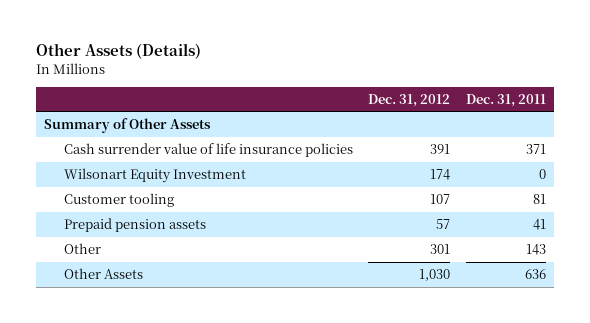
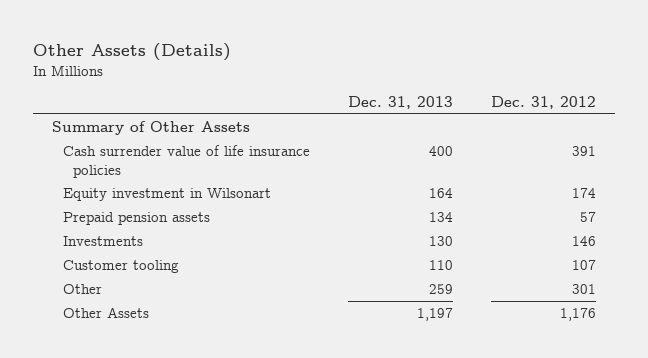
- | Dec. 31, 2012 | Dec. 31, 2011
+ | Dec. 31, 2013 | Dec. 31, 2012
- Wilsonart Equity Investment | 174 | 0
+ Equity investment in Wilsonart | 164 | 174
+ Investments | 130 | 146
moved down: Customer tooling | 110 | 107
- Other Assets | 1,030 | 636
+ Other Assets | 1,197 | 1,176

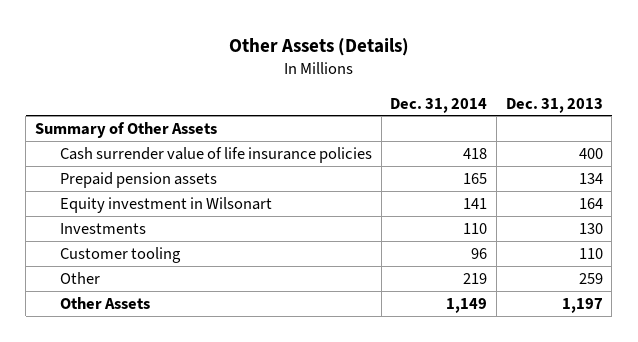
- | Dec. 31, 2013 | Dec. 31, 2012
+ | Dec. 31, 2014 | Dec. 31, 2013
moved down: Equity investment in Wilsonart | 141 | 164

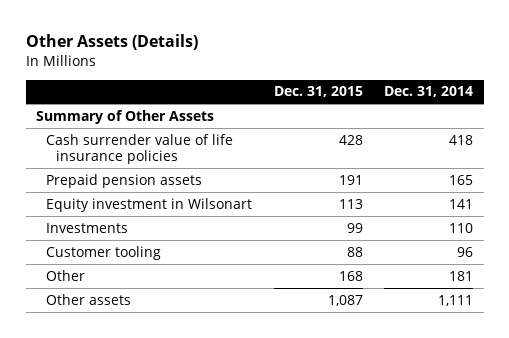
- | Dec. 31, 2014 | Dec. 31, 2013
+ | Dec. 31, 2015 | Dec. 31, 2014
- Other | 219 | 259
- Other Assets | 1,149 | 1,197
+ Other | 168 | 181
+ Other assets | 1,087 | 1,111

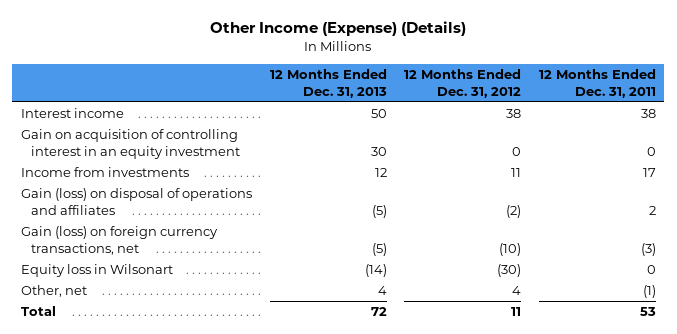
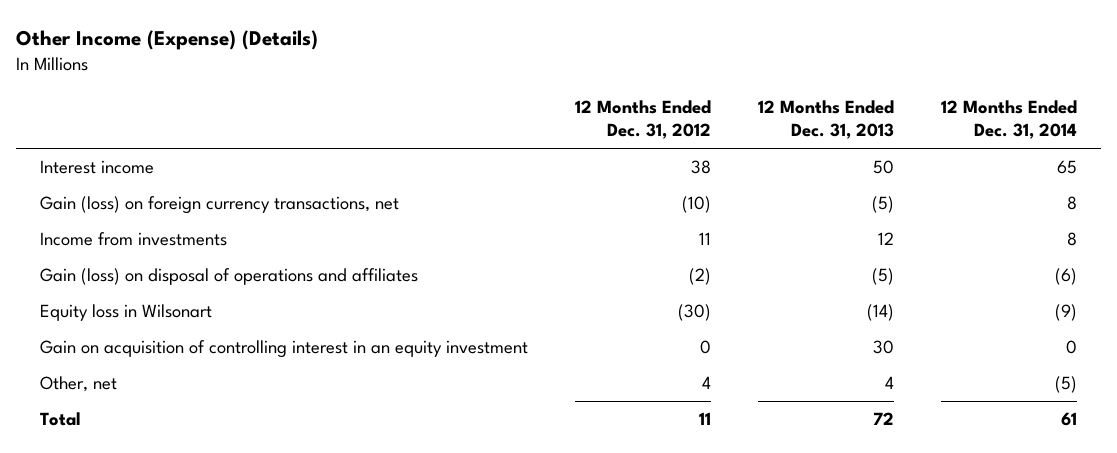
- | 12 Months Ended Dec. 31, 2013 | 12 Months Ended Dec. 31, 2012 | 12 Months Ended Dec. 31, 2011
+ | 12 Months Ended Dec. 31, 2012 | 12 Months Ended Dec. 31, 2013 | 12 Months Ended Dec. 31, 2014
moved up: Gain (loss) on foreign currency transactions, net | (10) | (5) | 8
moved down: Gain on acquisition of controlling interest in an equity investment | 0 | 30 | 0

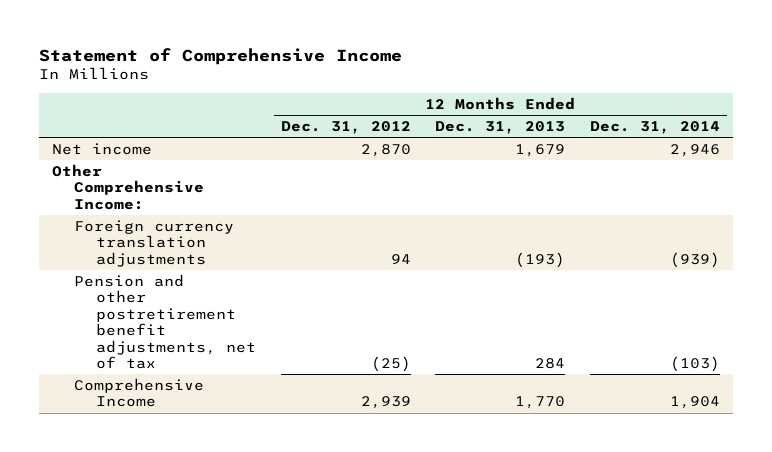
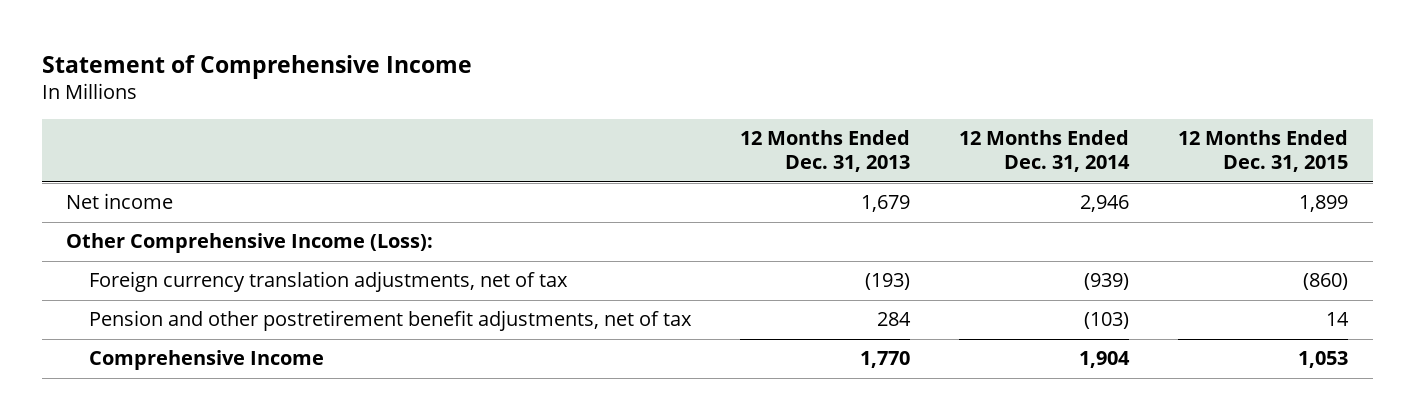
- | 12 Months Ended Dec. 31, 2012 | 12 Months Ended Dec. 31, 2013 | 12 Months Ended Dec. 31, 2014
+ | 12 Months Ended Dec. 31, 2013 | 12 Months Ended Dec. 31, 2014 | 12 Months Ended Dec. 31, 2015
- Other Comprehensive Income:
- Foreign currency translation adjustments | 94 | (193) | (939)
+ Other Comprehensive Income (Loss):
+ Foreign currency translation adjustments, net of tax | (193) | (939) | (860)

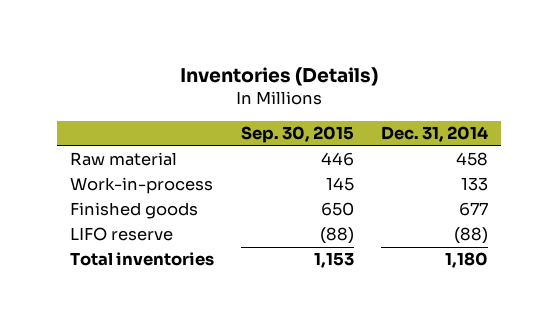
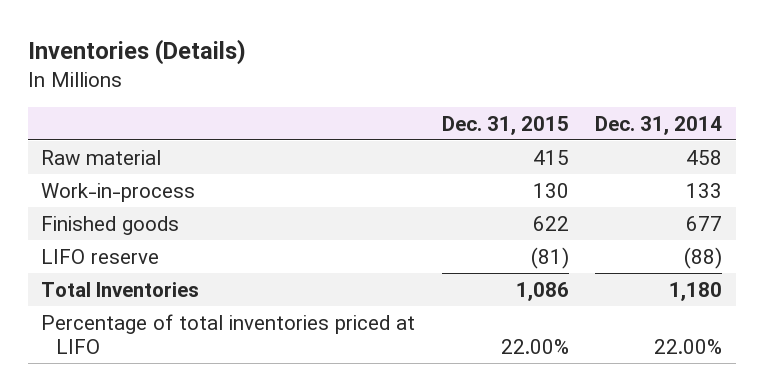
- | Sep. 30, 2015 | Dec. 31, 2014
+ | Dec. 31, 2015 | Dec. 31, 2014
- Total inventories | 1,153 | 1,180
+ Total Inventories | 1,086 | 1,180
+ Percentage of total inventories priced at LIFO | 22.00% | 22.00%

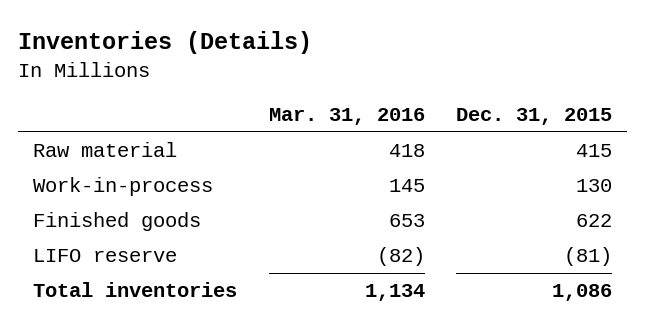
- | Dec. 31, 2015 | Dec. 31, 2014
+ | Mar. 31, 2016 | Dec. 31, 2015
- Total Inventories | 1,086 | 1,180
- Percentage of total inventories priced at LIFO | 22.00% | 22.00%
+ Total inventories | 1,134 | 1,086

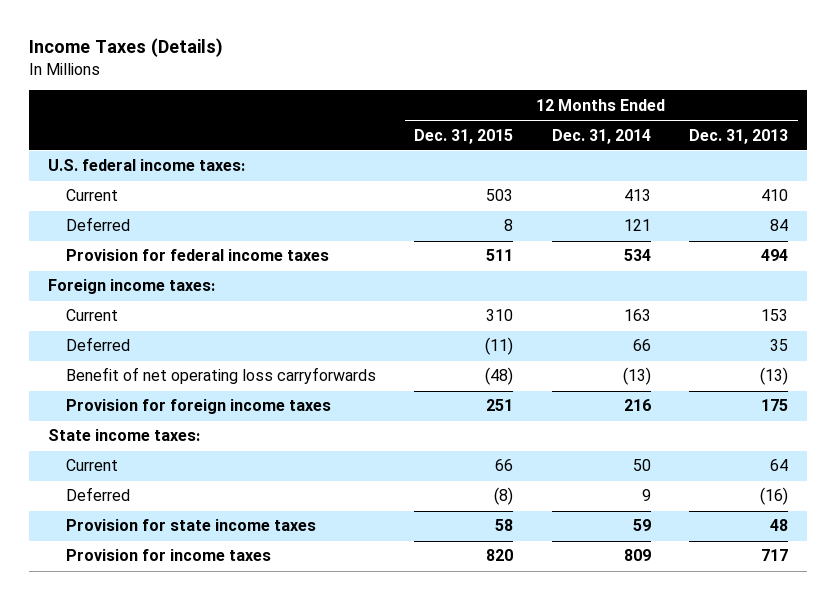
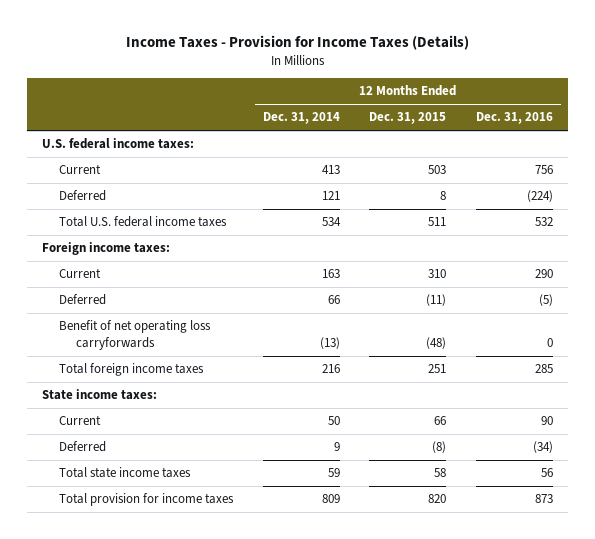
- Income Taxes (Details)
+ Income Taxes - Provision for Income Taxes (Details)
- | 12 Months Ended Dec. 31, 2015 | 12 Months Ended Dec. 31, 2014 | 12 Months Ended Dec. 31, 2013
+ | 12 Months Ended Dec. 31, 2014 | 12 Months Ended Dec. 31, 2015 | 12 Months Ended Dec. 31, 2016
- Provision for federal income taxes | 511 | 534 | 494
+ Total U.S. federal income taxes | 534 | 511 | 532
- Provision for foreign income taxes | 251 | 216 | 175
+ Total foreign income taxes | 216 | 251 | 285
- Provision for state income taxes | 58 | 59 | 48
- Provision for income taxes | 820 | 809 | 717
+ Total state income taxes | 59 | 58 | 56
+ Total provision for income taxes | 809 | 820 | 873

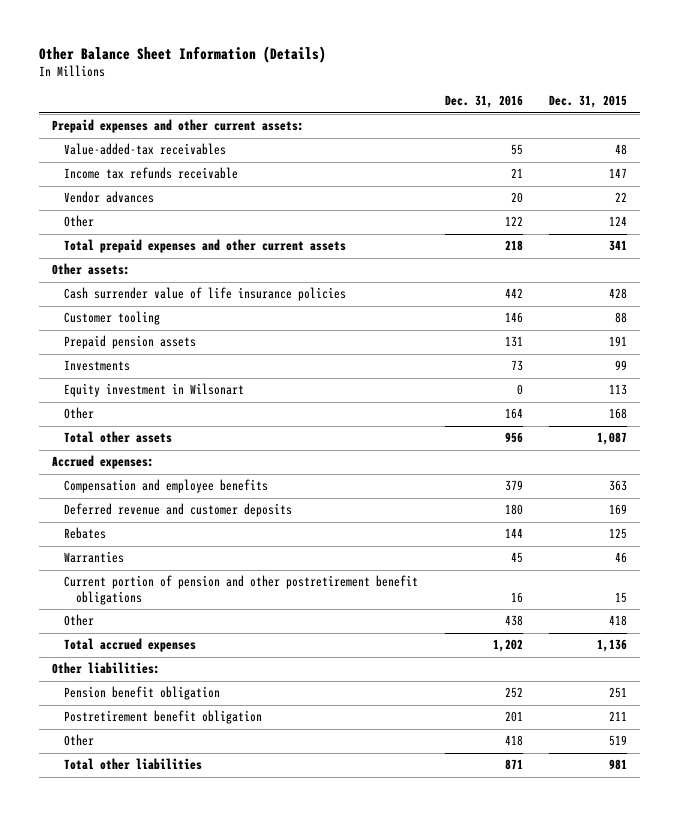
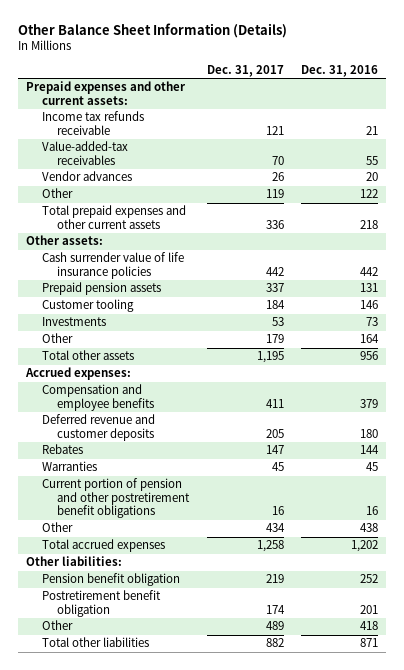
- | Dec. 31, 2016 | Dec. 31, 2015
+ | Dec. 31, 2017 | Dec. 31, 2016
moved down: Value-added-tax receivables | 70 | 55
moved down: Customer tooling | 184 | 146
- Equity investment in Wilsonart | 0 | 113

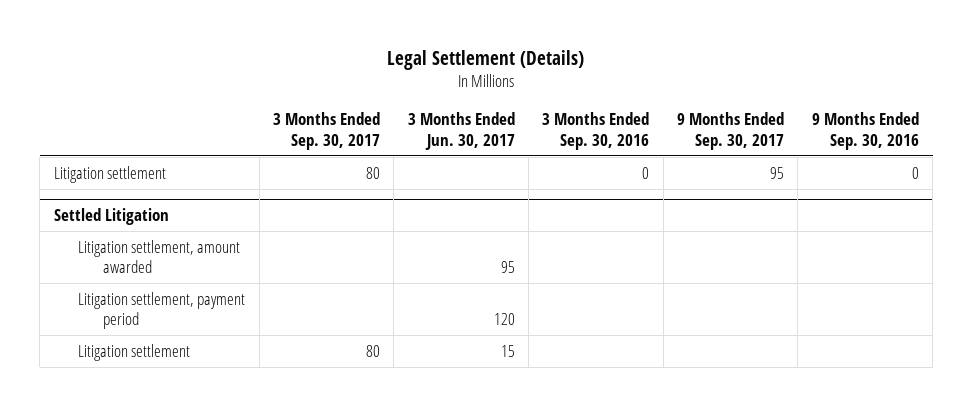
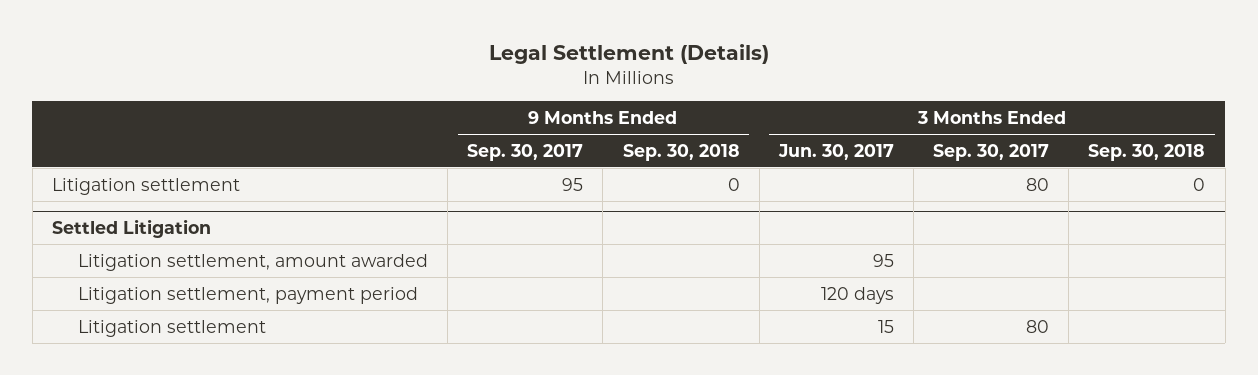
- | 3 Months Ended Sep. 30, 2017 | 3 Months Ended Jun. 30, 2017 | 3 Months Ended Sep. 30, 2016 | 9 Months Ended Sep. 30, 2017 | 9 Months Ended Sep. 30, 2016
+ | 9 Months Ended Sep. 30, 2017 | 9 Months Ended Sep. 30, 2018 | 3 Months Ended Jun. 30, 2017 | 3 Months Ended Sep. 30, 2017 | 3 Months Ended Sep. 30, 2018
@ Settled Litigation
- Litigation settlement, payment period | | 120 | | |
+ Litigation settlement, payment period | | | 120 days | |

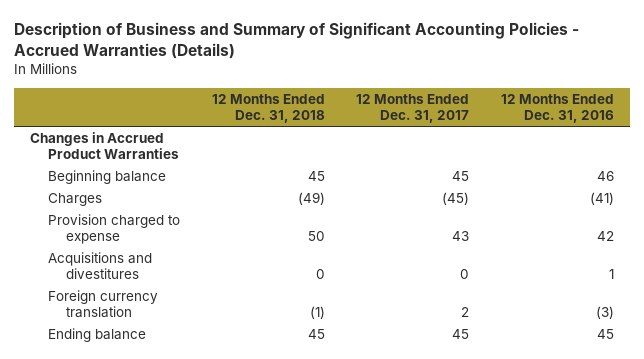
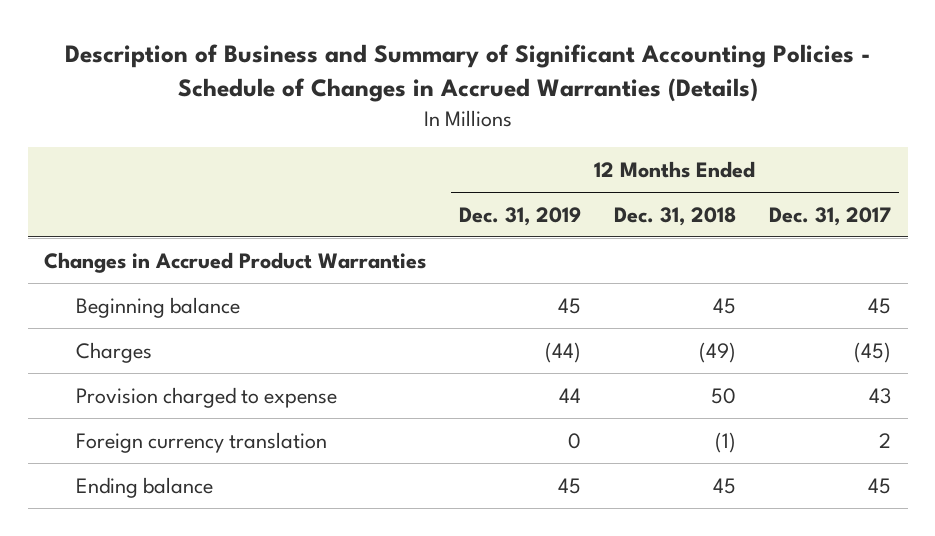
- Description of Business and Summary of Significant Accounting Policies - Accrued Warranties (Details)
+ Description of Business and Summary of Significant Accounting Policies - Schedule of Changes in Accrued Warranties (Details)
- | 12 Months Ended Dec. 31, 2018 | 12 Months Ended Dec. 31, 2017 | 12 Months Ended Dec. 31, 2016
+ | 12 Months Ended Dec. 31, 2019 | 12 Months Ended Dec. 31, 2018 | 12 Months Ended Dec. 31, 2017
- Acquisitions and divestitures | 0 | 0 | 1

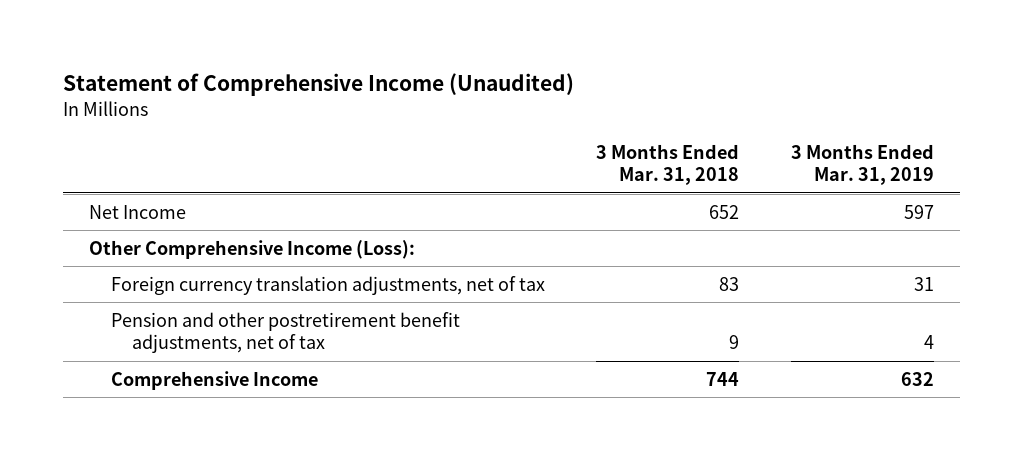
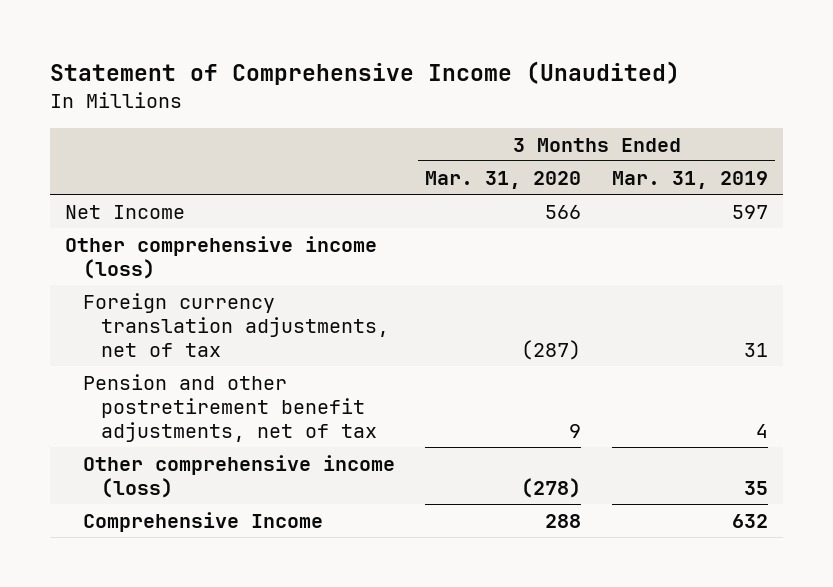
- | 3 Months Ended Mar. 31, 2018 | 3 Months Ended Mar. 31, 2019
+ | 3 Months Ended Mar. 31, 2020 | 3 Months Ended Mar. 31, 2019
- Other Comprehensive Income (Loss):
+ Other comprehensive income (loss)
+ Other comprehensive income (loss) | (278) | 35

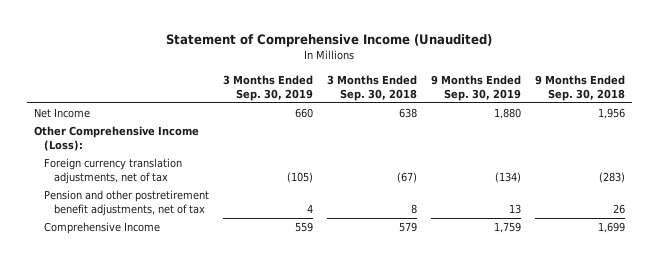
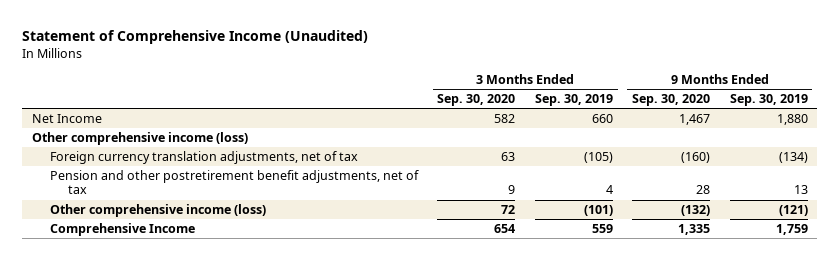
- | 3 Months Ended Sep. 30, 2019 | 3 Months Ended Sep. 30, 2018 | 9 Months Ended Sep. 30, 2019 | 9 Months Ended Sep. 30, 2018
+ | 3 Months Ended Sep. 30, 2020 | 3 Months Ended Sep. 30, 2019 | 9 Months Ended Sep. 30, 2020 | 9 Months Ended Sep. 30, 2019
- Other Comprehensive Income (Loss):
+ Other comprehensive income (loss)
+ Other comprehensive income (loss) | 72 | (101) | (132) | (121)

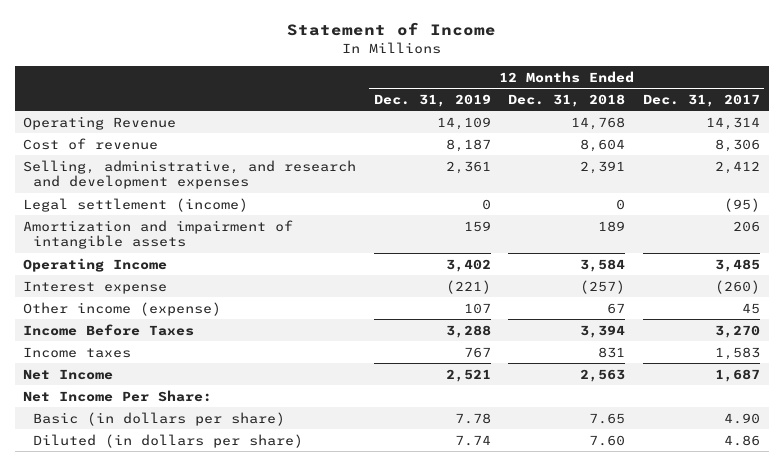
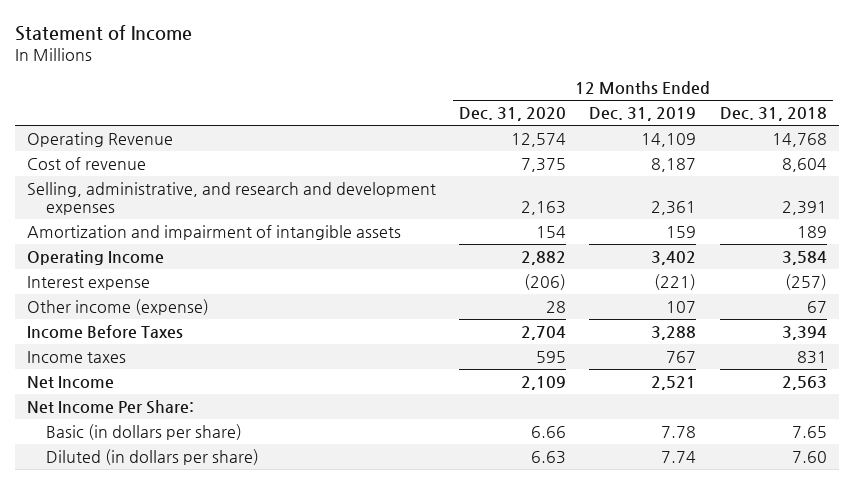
- | 12 Months Ended Dec. 31, 2019 | 12 Months Ended Dec. 31, 2018 | 12 Months Ended Dec. 31, 2017
+ | 12 Months Ended Dec. 31, 2020 | 12 Months Ended Dec. 31, 2019 | 12 Months Ended Dec. 31, 2018
- Legal settlement (income) | 0 | 0 | (95)

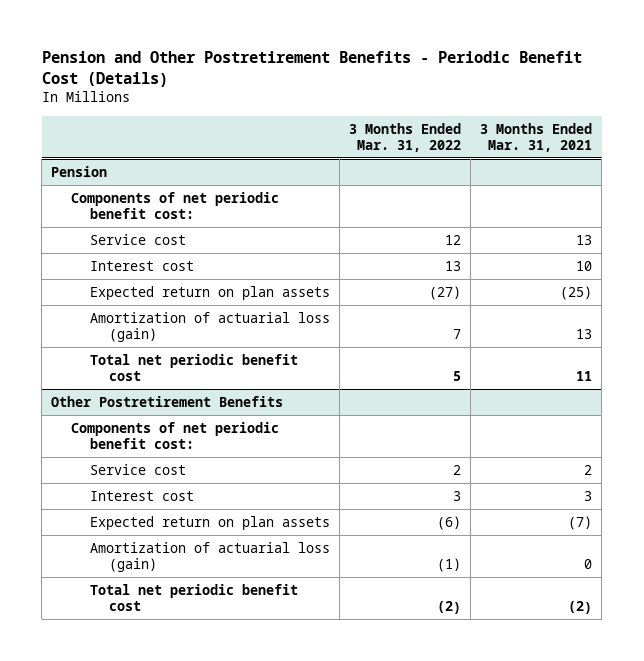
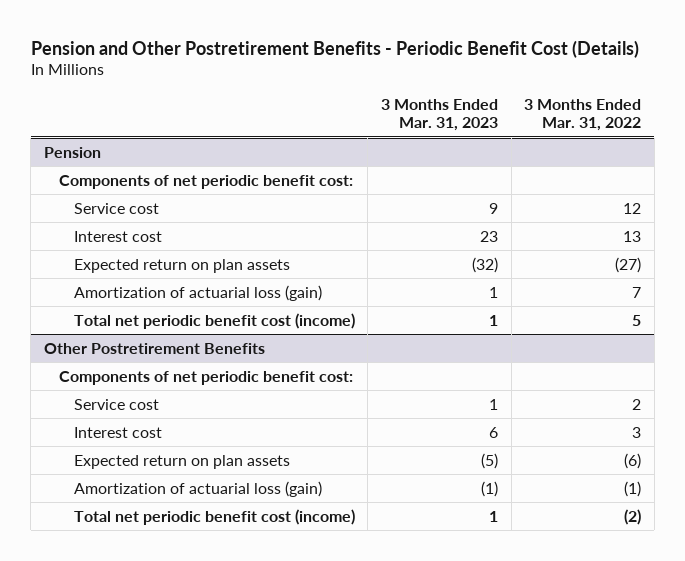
- | 3 Months Ended Mar. 31, 2022 | 3 Months Ended Mar. 31, 2021
+ | 3 Months Ended Mar. 31, 2023 | 3 Months Ended Mar. 31, 2022
@ Pension
- Total net periodic benefit cost | 5 | 11
+ Total net periodic benefit cost (income) | 1 | 5
@ Other Postretirement Benefits
- Total net periodic benefit cost | (2) | (2)
+ Total net periodic benefit cost (income) | 1 | (2)

